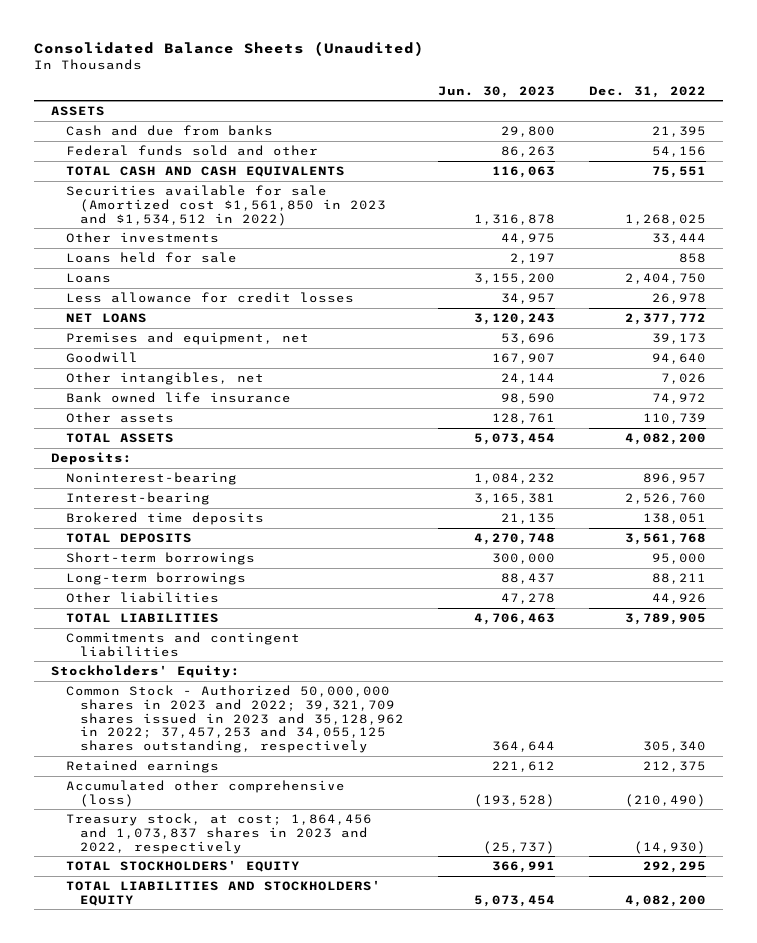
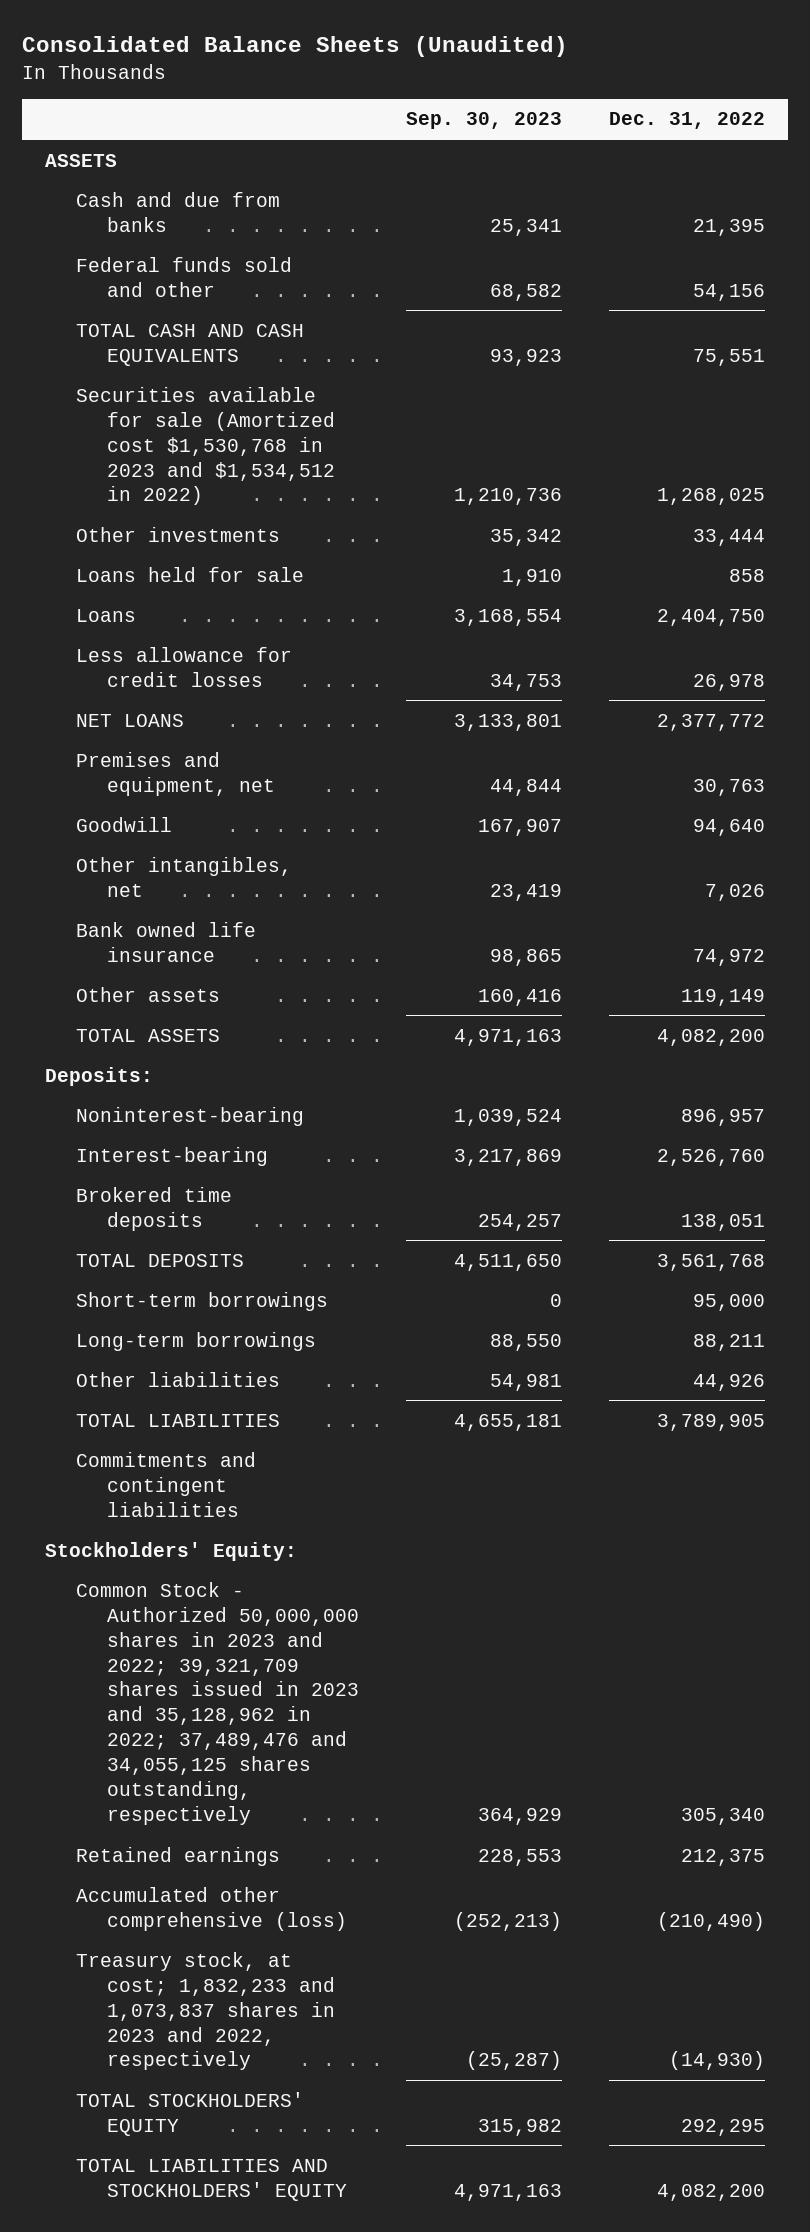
- | Jun. 30, 2023 | Dec. 31, 2022
+ | Sep. 30, 2023 | Dec. 31, 2022
- Securities available for sale (Amortized cost $1,561,850 in 2023 and $1,534,512 in 2022) | 1,316,878 | 1,268,025
+ Securities available for sale (Amortized cost $1,530,768 in 2023 and $1,534,512 in 2022) | 1,210,736 | 1,268,025
- Premises and equipment, net | 53,696 | 39,173
+ Premises and equipment, net | 44,844 | 30,763
- Other assets | 128,761 | 110,739
+ Other assets | 160,416 | 119,149
- Common Stock - Authorized 50,000,000 shares in 2023 and 2022; 39,321,709 shares issued in 2023 and 35,128,962 in 2022; 37,457,253 and 34,055,125 shares outstanding, respectively | 364,644 | 305,340
+ Common Stock - Authorized 50,000,000 shares in 2023 and 2022; 39,321,709 shares issued in 2023 and 35,128,962 in 2022; 37,489,476 and 34,055,125 shares outstanding, respectively | 364,929 | 305,340
- Treasury stock, at cost; 1,864,456 and 1,073,837 shares in 2023 and 2022, respectively | (25,737) | (14,930)
+ Treasury stock, at cost; 1,832,233 and 1,073,837 shares in 2023 and 2022, respectively | (25,287) | (14,930)

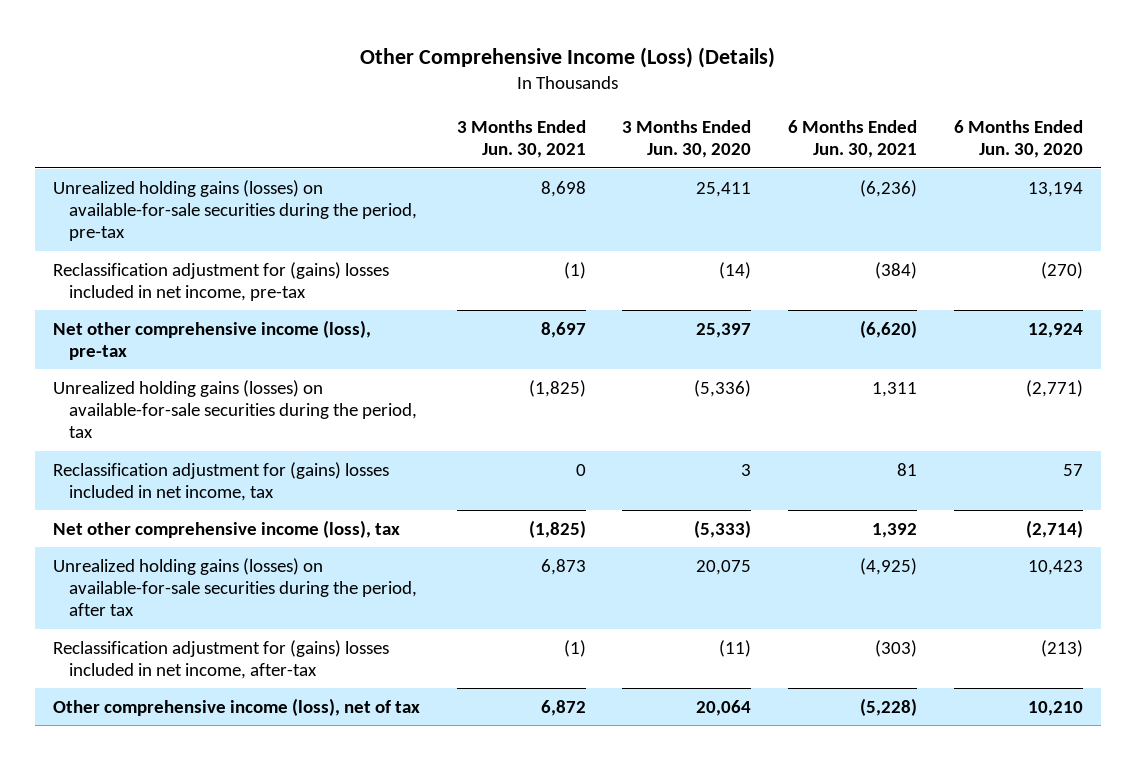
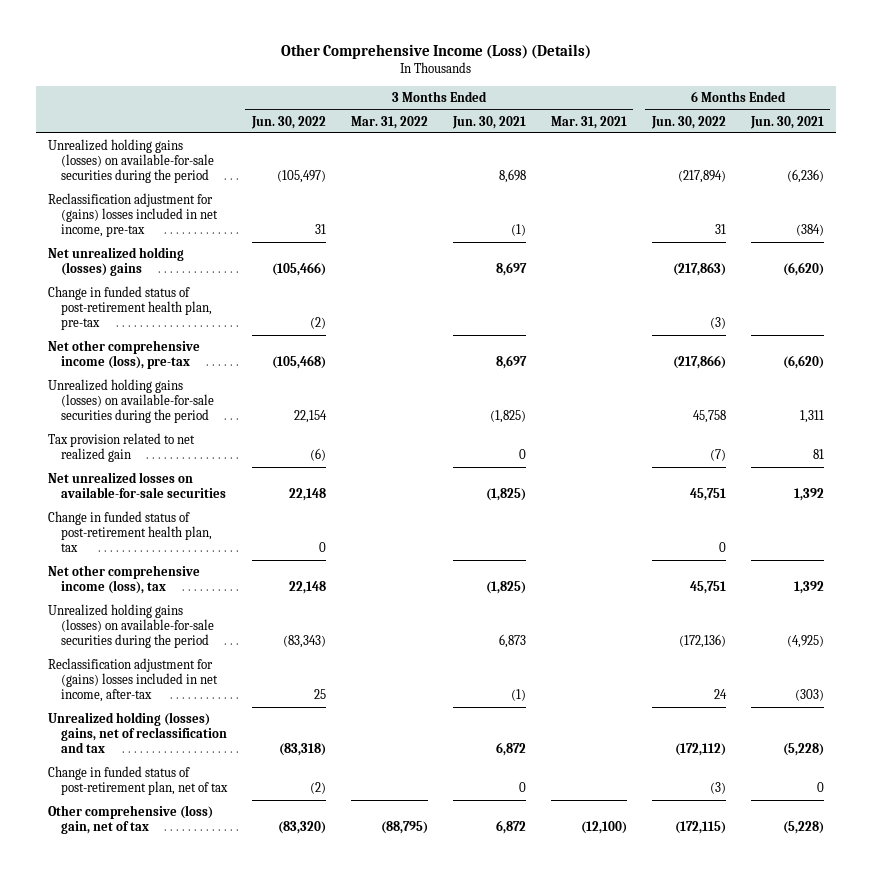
- | 3 Months Ended Jun. 30, 2021 | 3 Months Ended Jun. 30, 2020 | 6 Months Ended Jun. 30, 2021 | 6 Months Ended Jun. 30, 2020
+ | 3 Months Ended Jun. 30, 2022 | 3 Months Ended Mar. 31, 2022 | 3 Months Ended Jun. 30, 2021 | 3 Months Ended Mar. 31, 2021 | 6 Months Ended Jun. 30, 2022 | 6 Months Ended Jun. 30, 2021
- Unrealized holding gains (losses) on available-for-sale securities during the period, pre-tax | 8,698 | 25,411 | (6,236) | 13,194
+ Unrealized holding gains (losses) on available-for-sale securities during the period | (105,497) | | 8,698 | | (217,894) | (6,236)
+ Net unrealized holding (losses) gains | (105,466) | | 8,697 | | (217,863) | (6,620)
+ Change in funded status of post-retirement health plan, pre-tax | (2) | | | | (3) |
- Unrealized holding gains (losses) on available-for-sale securities during the period, tax | (1,825) | (5,336) | 1,311 | (2,771)
- Reclassification adjustment for (gains) losses included in net income, tax | 0 | 3 | 81 | 57
+ Unrealized holding gains (losses) on available-for-sale securities during the period | 22,154 | | (1,825) | | 45,758 | 1,311
+ Tax provision related to net realized gain | (6) | | 0 | | (7) | 81
+ Net unrealized losses on available-for-sale securities | 22,148 | | (1,825) | | 45,751 | 1,392
+ Change in funded status of post-retirement health plan, tax | 0 | | | | 0 |
- Unrealized holding gains (losses) on available-for-sale securities during the period, after tax | 6,873 | 20,075 | (4,925) | 10,423
+ Unrealized holding gains (losses) on available-for-sale securities during the period | (83,343) | | 6,873 | | (172,136) | (4,925)
- Other comprehensive income (loss), net of tax | 6,872 | 20,064 | (5,228) | 10,210
+ Unrealized holding (losses) gains, net of reclassification and tax | (83,318) | | 6,872 | | (172,112) | (5,228)
+ Change in funded status of post-retirement plan, net of tax | (2) | | 0 | | (3) | 0
+ Other comprehensive (loss) gain, net of tax | (83,320) | (88,795) | 6,872 | (12,100) | (172,115) | (5,228)

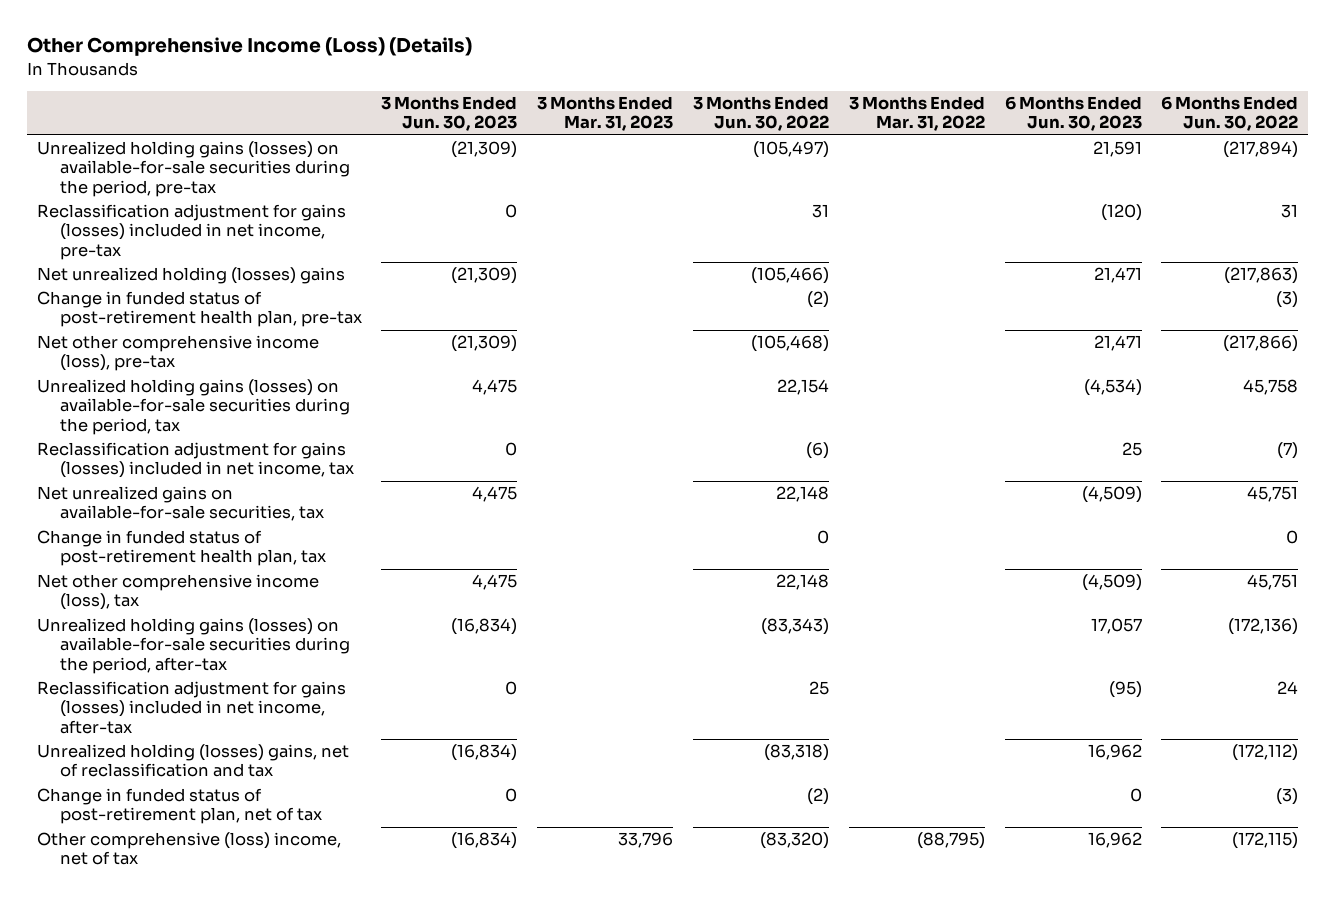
- | 3 Months Ended Jun. 30, 2022 | 3 Months Ended Mar. 31, 2022 | 3 Months Ended Jun. 30, 2021 | 3 Months Ended Mar. 31, 2021 | 6 Months Ended Jun. 30, 2022 | 6 Months Ended Jun. 30, 2021
+ | 3 Months Ended Jun. 30, 2023 | 3 Months Ended Mar. 31, 2023 | 3 Months Ended Jun. 30, 2022 | 3 Months Ended Mar. 31, 2022 | 6 Months Ended Jun. 30, 2023 | 6 Months Ended Jun. 30, 2022
- Unrealized holding gains (losses) on available-for-sale securities during the period | (105,497) | | 8,698 | | (217,894) | (6,236)
- Reclassification adjustment for (gains) losses included in net income, pre-tax | 31 | | (1) | | 31 | (384)
+ Unrealized holding gains (losses) on available-for-sale securities during the period, pre-tax | (21,309) | | (105,497) | | 21,591 | (217,894)
+ Reclassification adjustment for gains (losses) included in net income, pre-tax | 0 | | 31 | | (120) | 31
- Unrealized holding gains (losses) on available-for-sale securities during the period | 22,154 | | (1,825) | | 45,758 | 1,311
- Tax provision related to net realized gain | (6) | | 0 | | (7) | 81
- Net unrealized losses on available-for-sale securities | 22,148 | | (1,825) | | 45,751 | 1,392
+ Unrealized holding gains (losses) on available-for-sale securities during the period, tax | 4,475 | | 22,154 | | (4,534) | 45,758
+ Reclassification adjustment for gains (losses) included in net income, tax | 0 | | (6) | | 25 | (7)
+ Net unrealized gains on available-for-sale securities, tax | 4,475 | | 22,148 | | (4,509) | 45,751
- Unrealized holding gains (losses) on available-for-sale securities during the period | (83,343) | | 6,873 | | (172,136) | (4,925)
- Reclassification adjustment for (gains) losses included in net income, after-tax | 25 | | (1) | | 24 | (303)
+ Unrealized holding gains (losses) on available-for-sale securities during the period, after-tax | (16,834) | | (83,343) | | 17,057 | (172,136)
+ Reclassification adjustment for gains (losses) included in net income, after-tax | 0 | | 25 | | (95) | 24
- Other comprehensive (loss) gain, net of tax | (83,320) | (88,795) | 6,872 | (12,100) | (172,115) | (5,228)
+ Other comprehensive (loss) income, net of tax | (16,834) | 33,796 | (83,320) | (88,795) | 16,962 | (172,115)

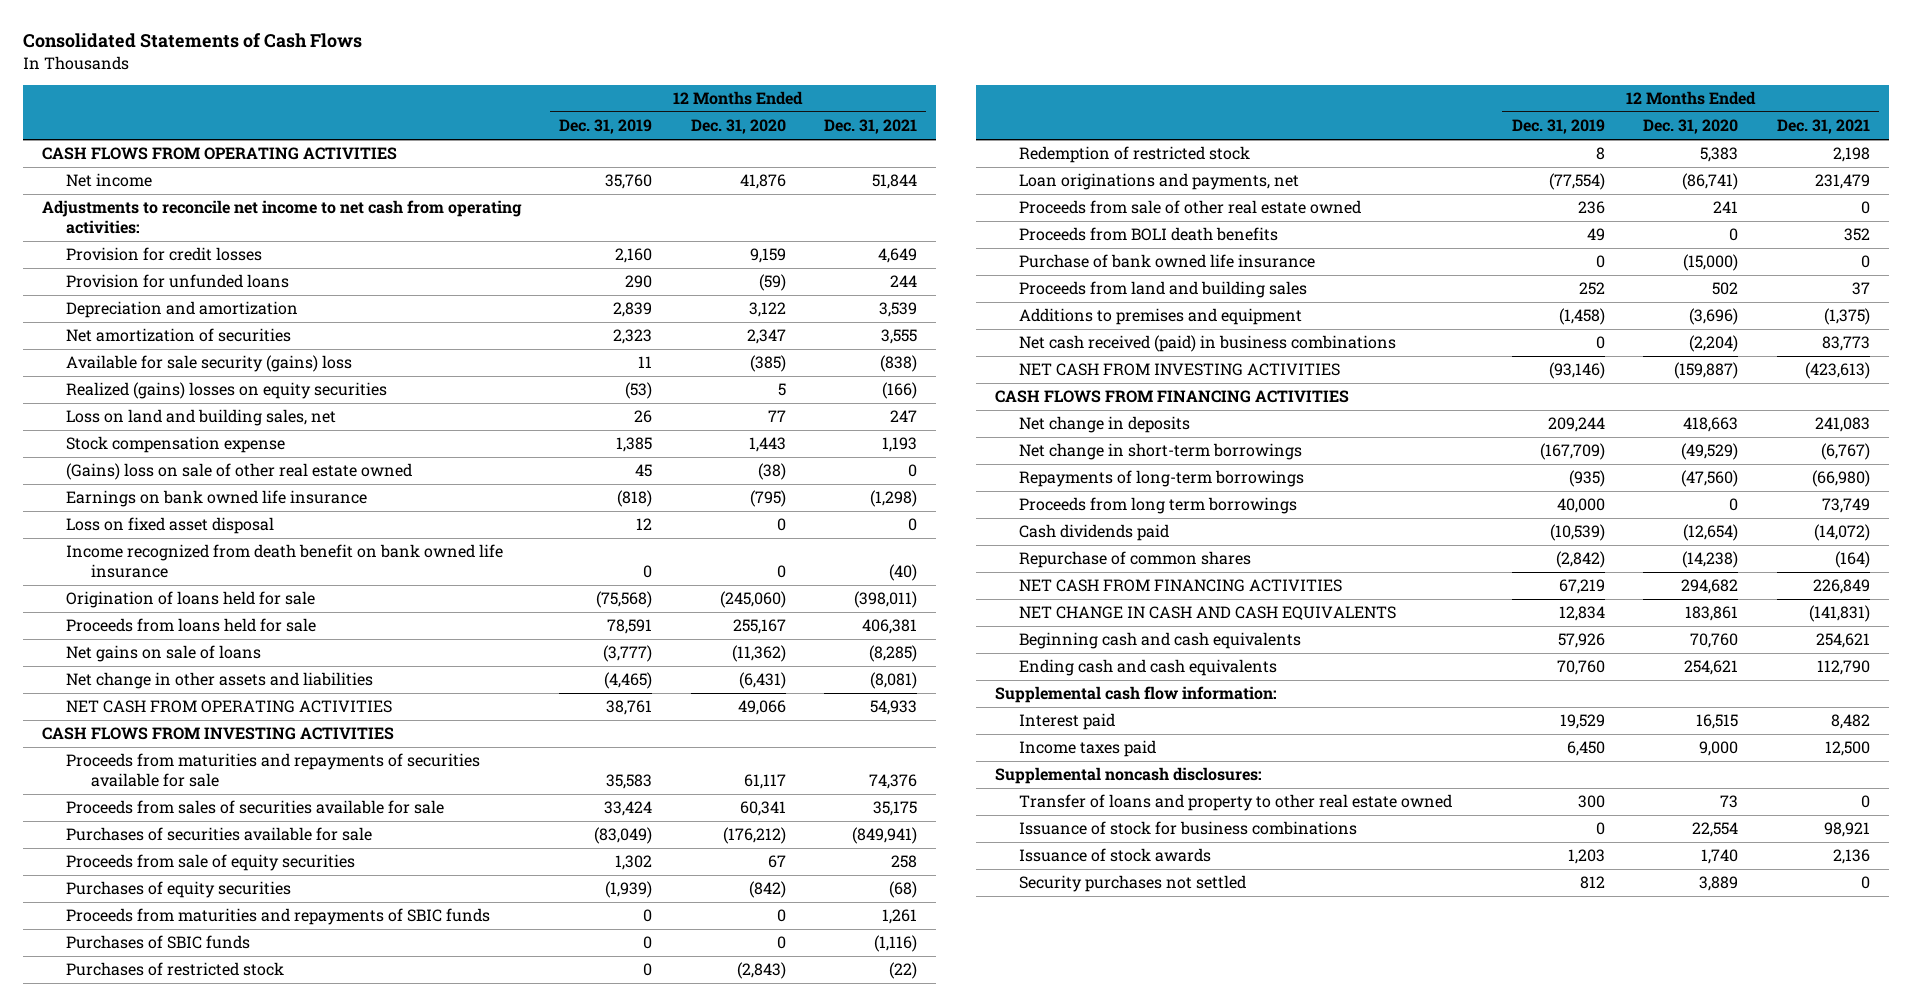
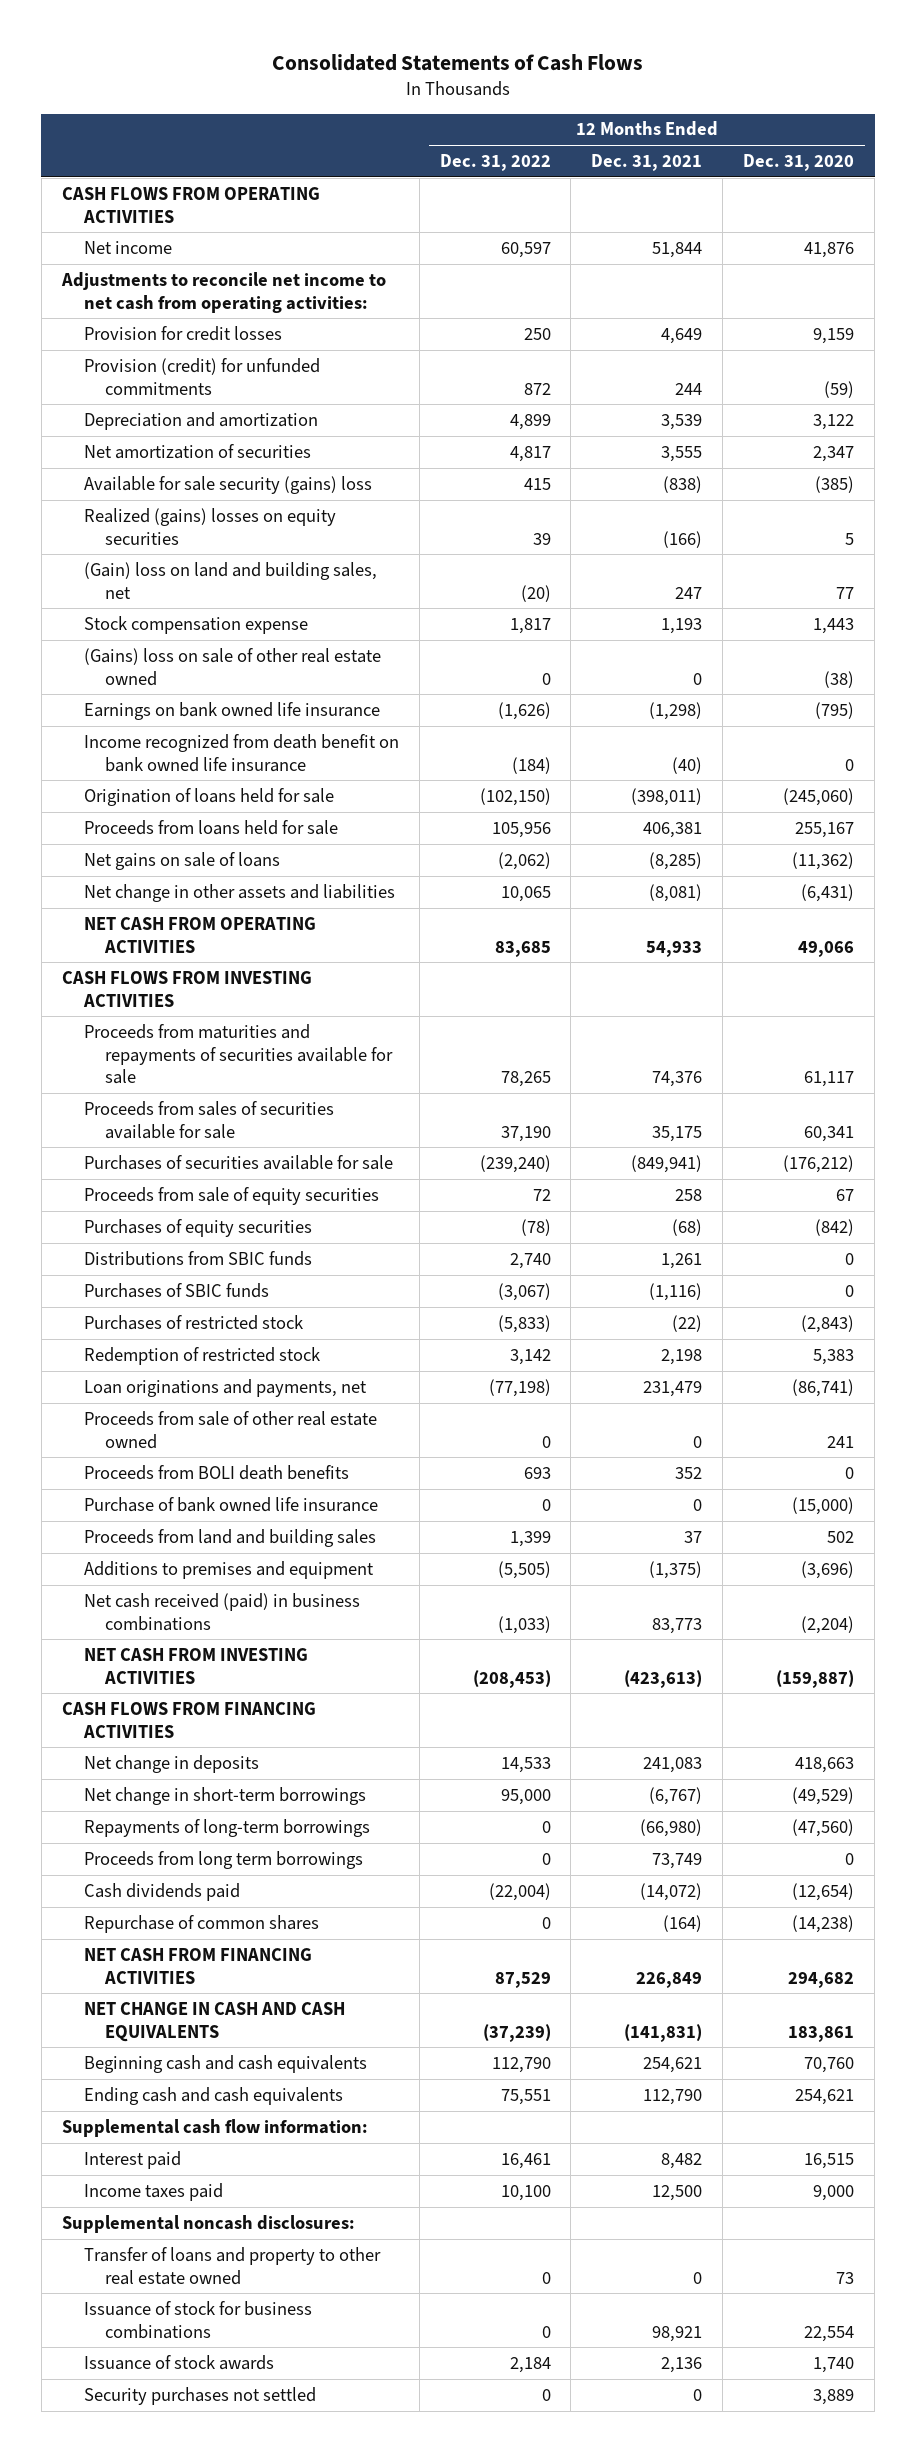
- | 12 Months Ended Dec. 31, 2019 | 12 Months Ended Dec. 31, 2020 | 12 Months Ended Dec. 31, 2021
+ | 12 Months Ended Dec. 31, 2022 | 12 Months Ended Dec. 31, 2021 | 12 Months Ended Dec. 31, 2020
- Provision for unfunded loans | 290 | (59) | 244
+ Provision (credit) for unfunded commitments | 872 | 244 | (59)
- Loss on land and building sales, net | 26 | 77 | 247
+ (Gain) loss on land and building sales, net | (20) | 247 | 77
- Loss on fixed asset disposal | 12 | 0 | 0
- Proceeds from maturities and repayments of SBIC funds | 0 | 0 | 1,261
+ Distributions from SBIC funds | 2,740 | 1,261 | 0

